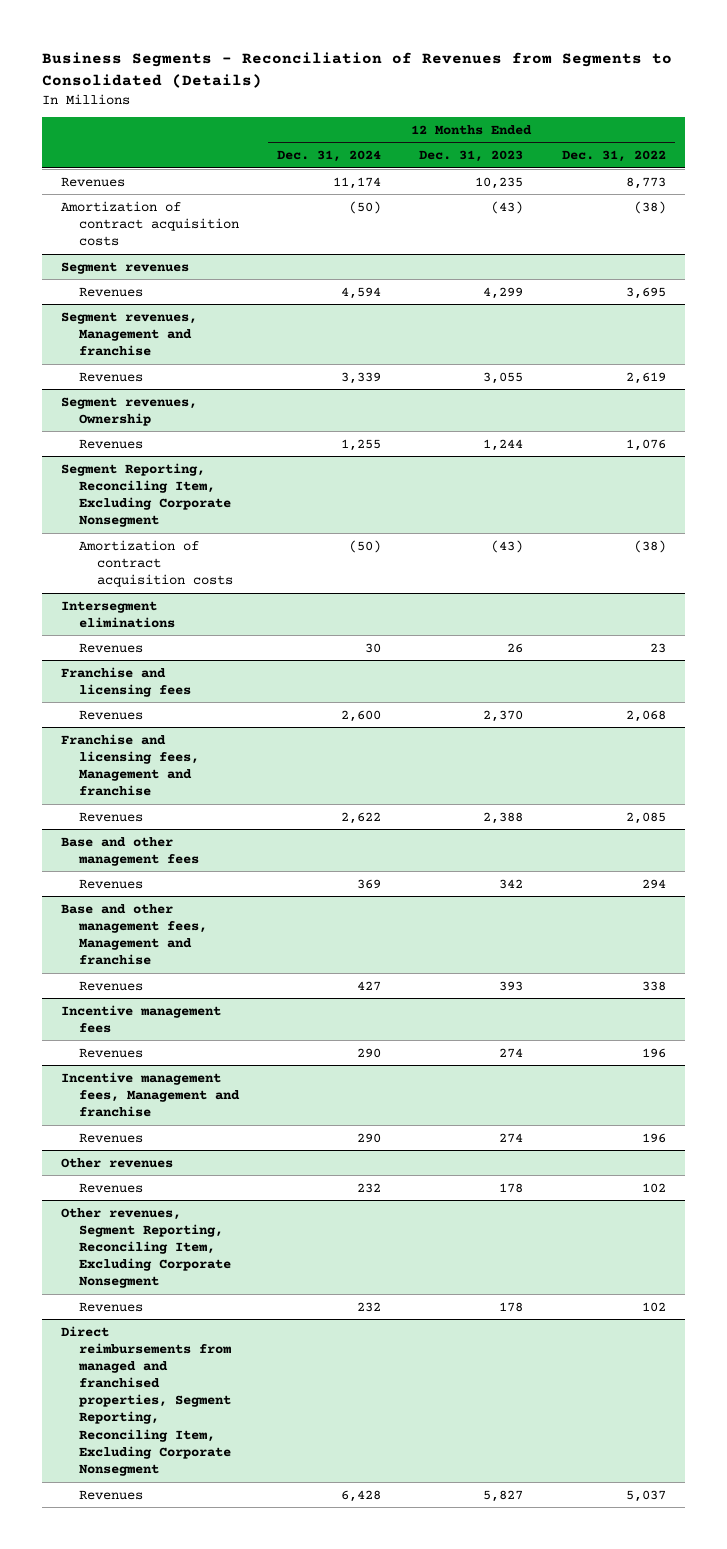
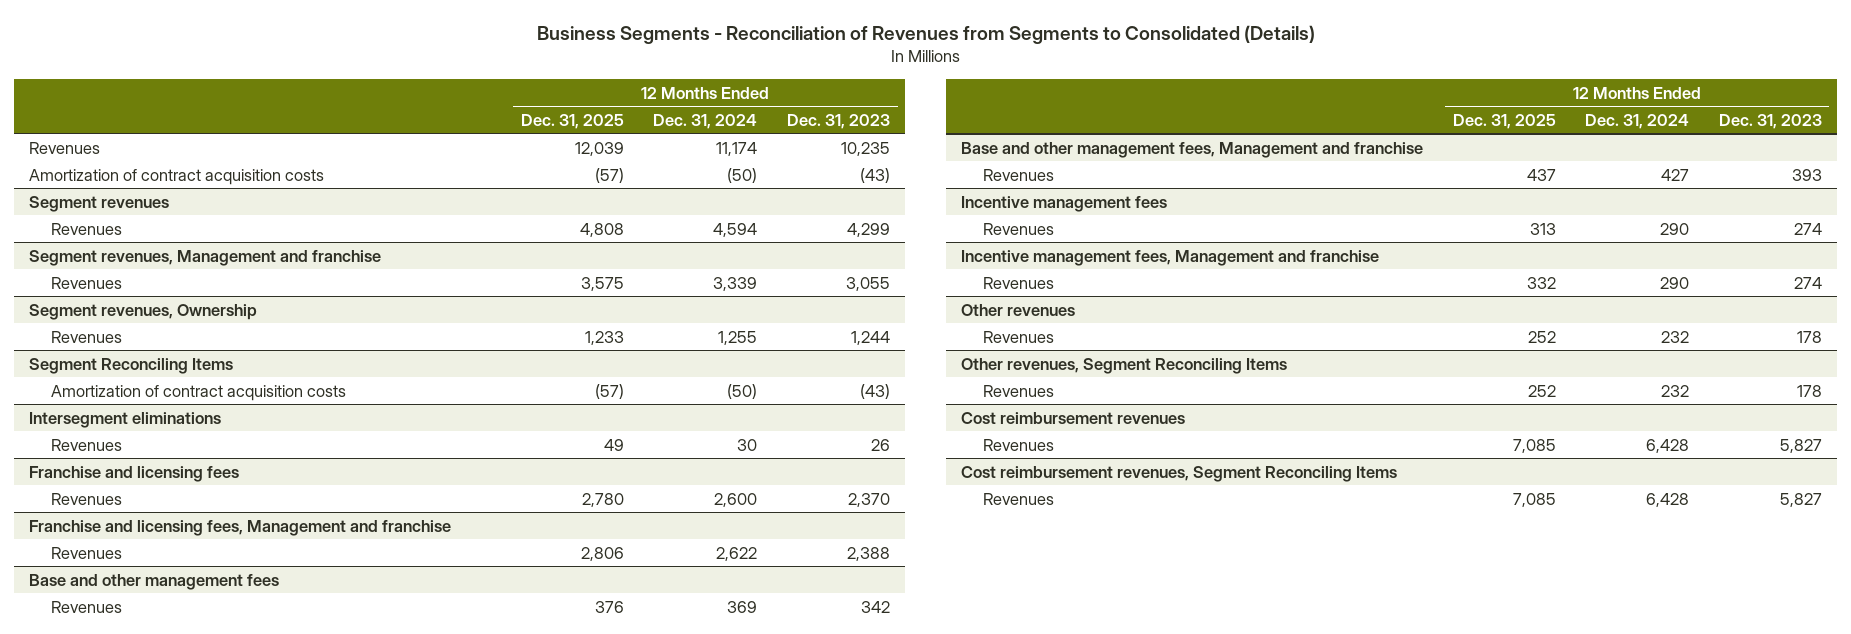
- | 12 Months Ended Dec. 31, 2024 | 12 Months Ended Dec. 31, 2023 | 12 Months Ended Dec. 31, 2022
+ | 12 Months Ended Dec. 31, 2025 | 12 Months Ended Dec. 31, 2024 | 12 Months Ended Dec. 31, 2023
- Segment Reporting, Reconciling Item, Excluding Corporate Nonsegment
+ Segment Reconciling Items
- Other revenues, Segment Reporting, Reconciling Item, Excluding Corporate Nonsegment
+ Other revenues, Segment Reconciling Items
- Direct reimbursements from managed and franchised properties, Segment Reporting, Reconciling Item, Excluding Corporate Nonsegment
+ Cost reimbursement revenues
+ Cost reimbursement revenues, Segment Reconciling Items
+ Revenues | 7,085 | 6,428 | 5,827

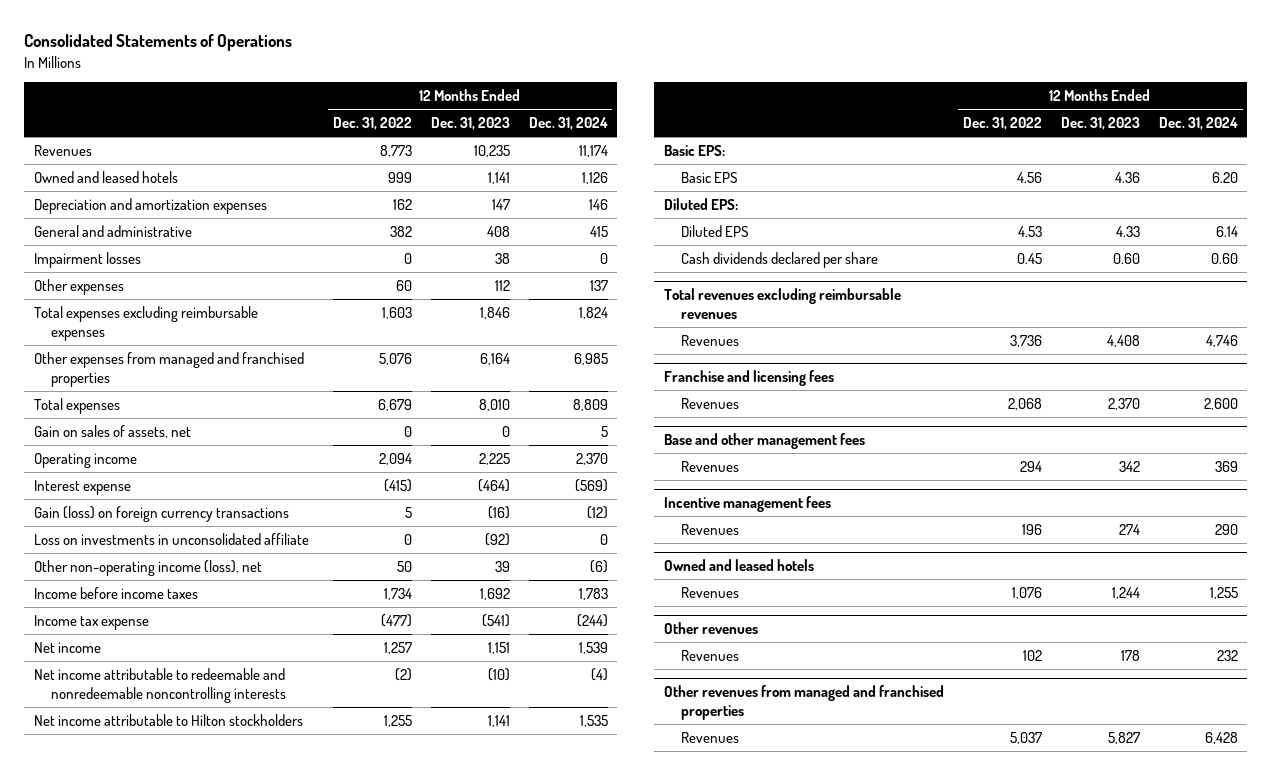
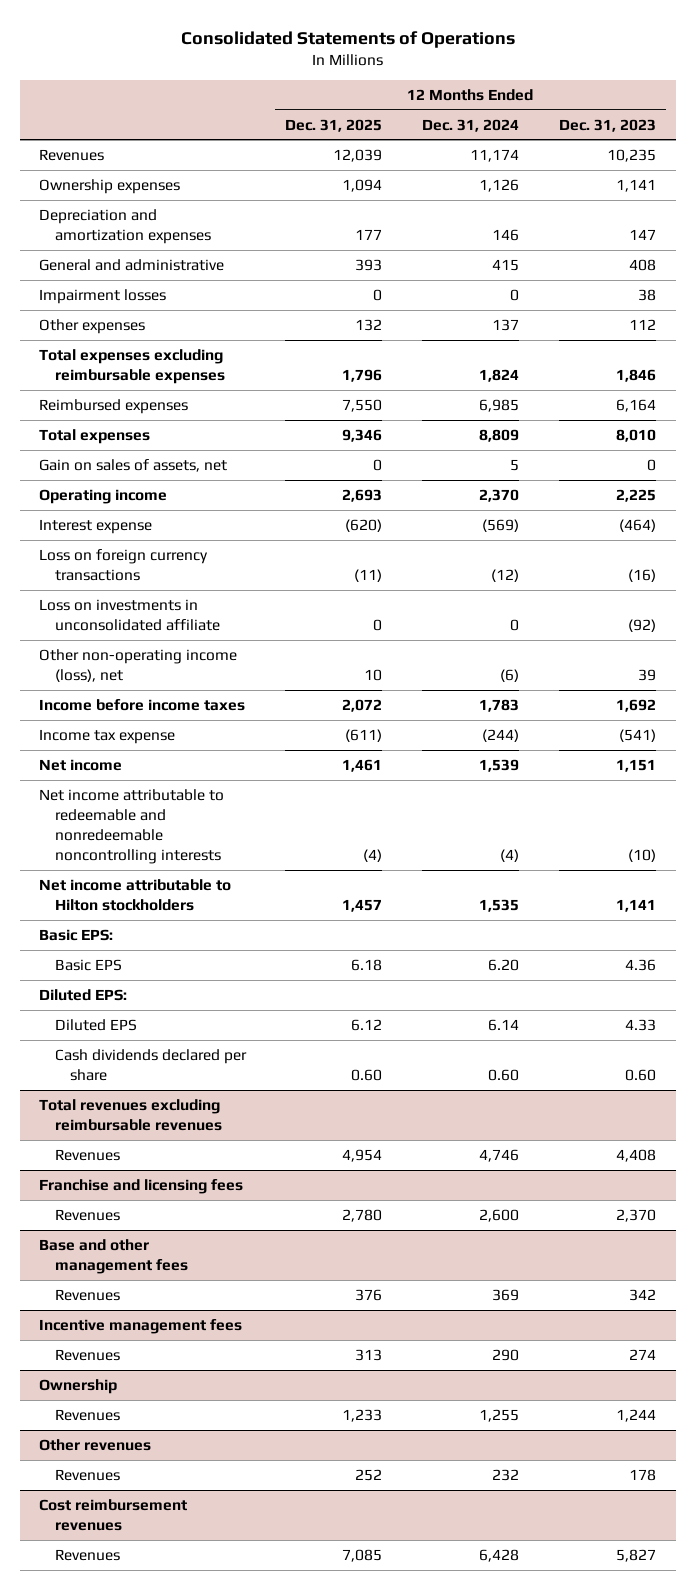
- | 12 Months Ended Dec. 31, 2022 | 12 Months Ended Dec. 31, 2023 | 12 Months Ended Dec. 31, 2024
+ | 12 Months Ended Dec. 31, 2025 | 12 Months Ended Dec. 31, 2024 | 12 Months Ended Dec. 31, 2023
- Owned and leased hotels | 999 | 1,141 | 1,126
+ Ownership expenses | 1,094 | 1,126 | 1,141
- Other expenses from managed and franchised properties | 5,076 | 6,164 | 6,985
+ Reimbursed expenses | 7,550 | 6,985 | 6,164
- Gain (loss) on foreign currency transactions | 5 | (16) | (12)
+ Loss on foreign currency transactions | (11) | (12) | (16)
- Owned and leased hotels
+ Ownership
- Other revenues from managed and franchised properties
+ Cost reimbursement revenues

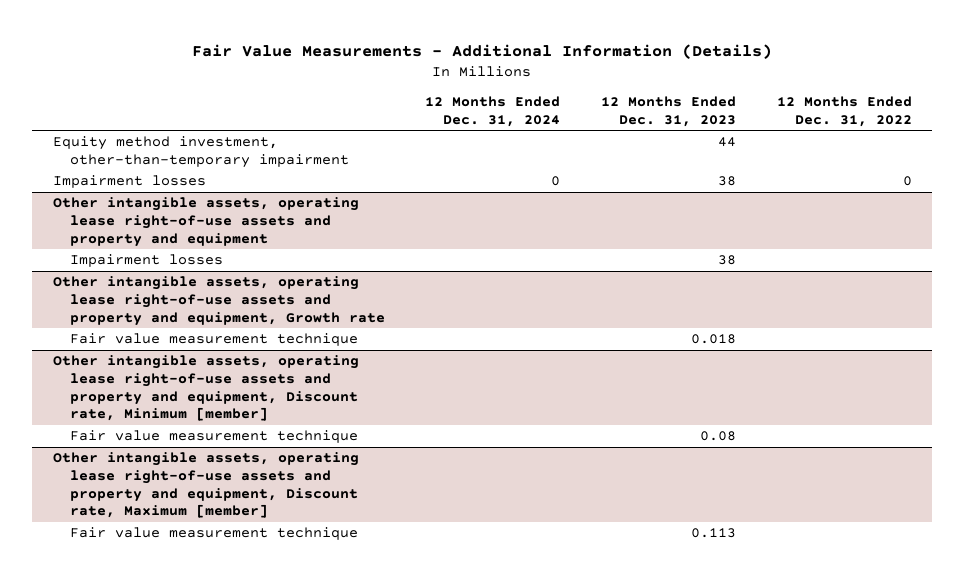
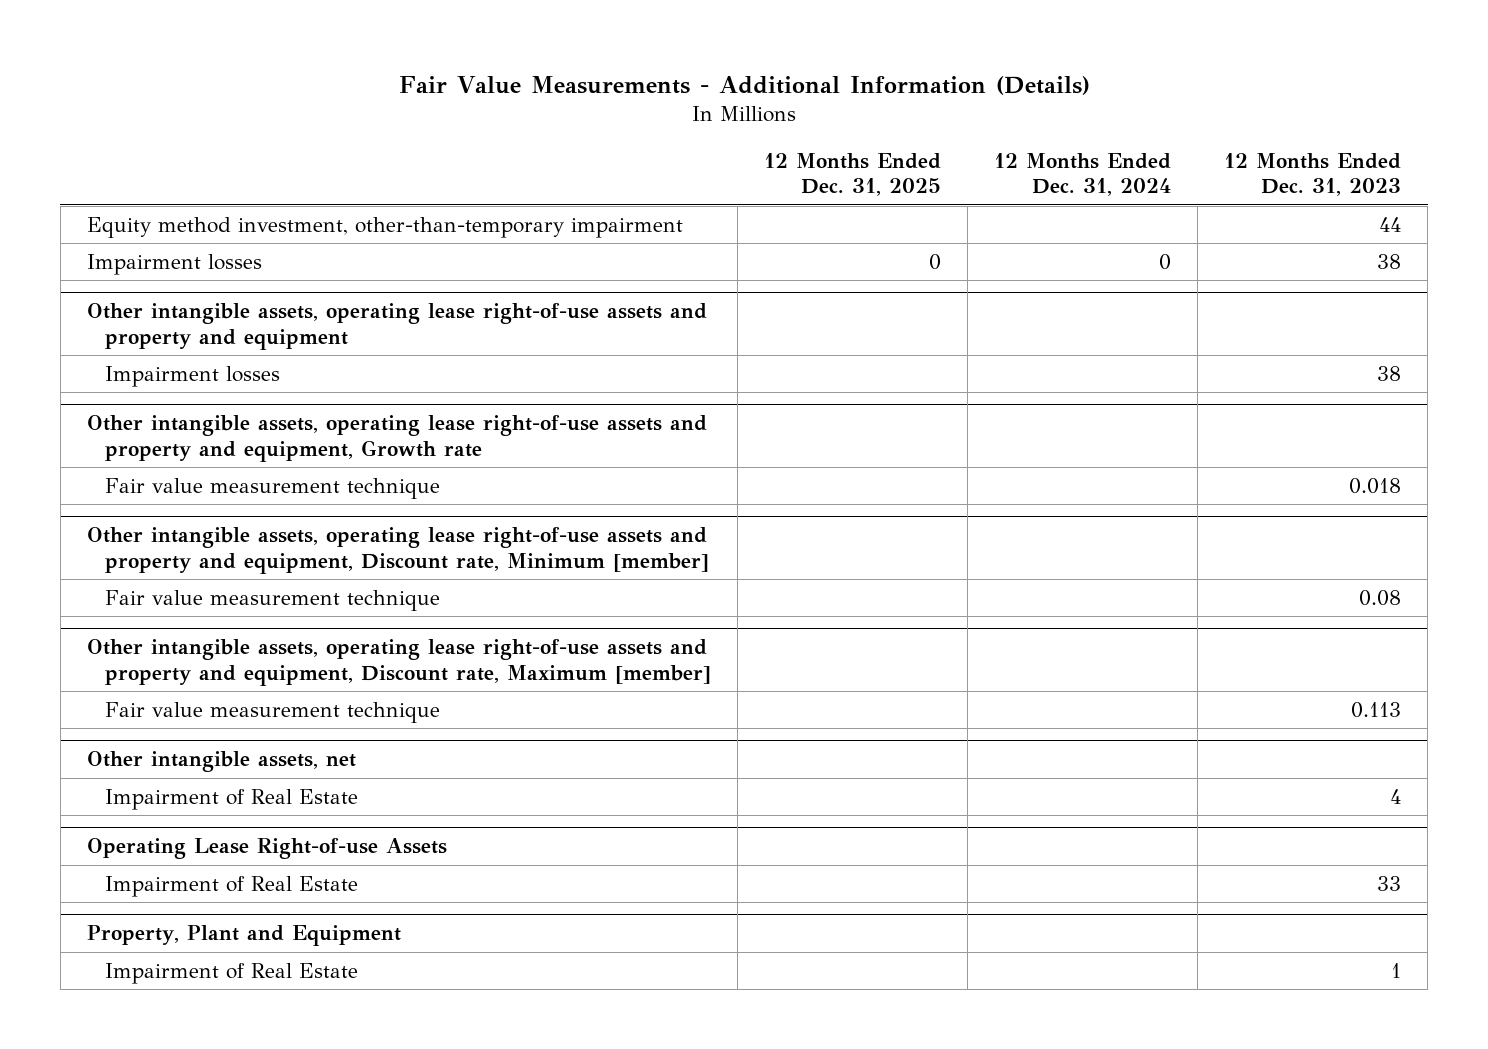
- | 12 Months Ended Dec. 31, 2024 | 12 Months Ended Dec. 31, 2023 | 12 Months Ended Dec. 31, 2022
+ | 12 Months Ended Dec. 31, 2025 | 12 Months Ended Dec. 31, 2024 | 12 Months Ended Dec. 31, 2023
+ Other intangible assets, net
+ Impairment of Real Estate | | | 4
+ Operating Lease Right-of-use Assets
+ Impairment of Real Estate | | | 33
+ Property, Plant and Equipment
+ Impairment of Real Estate | | | 1

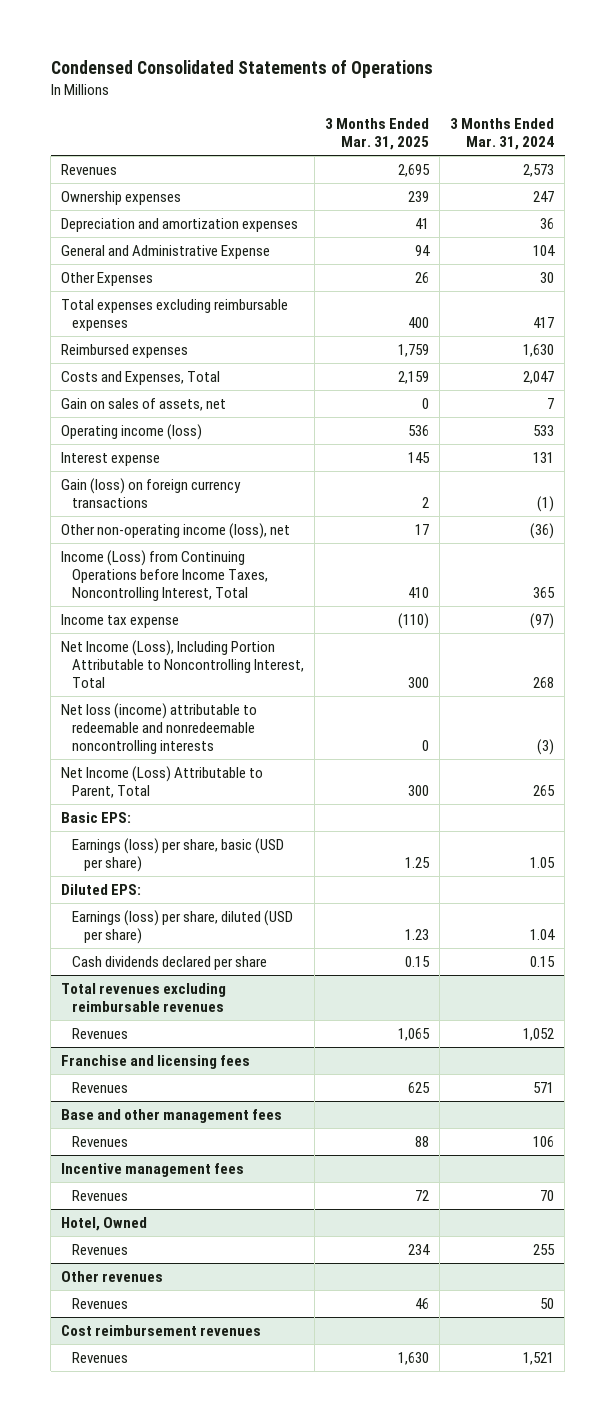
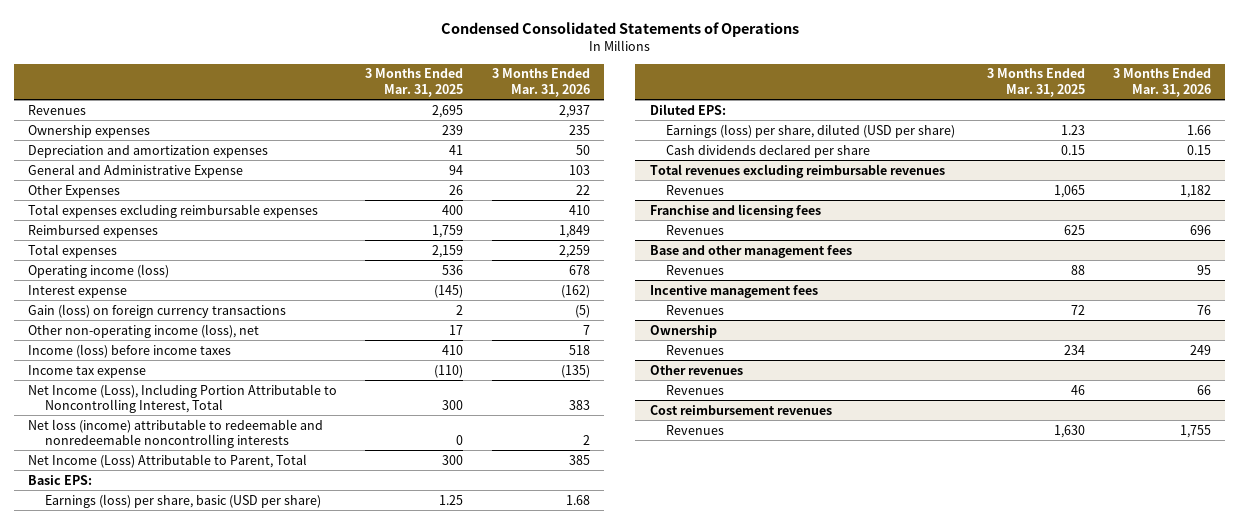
- | 3 Months Ended Mar. 31, 2025 | 3 Months Ended Mar. 31, 2024
+ | 3 Months Ended Mar. 31, 2025 | 3 Months Ended Mar. 31, 2026
- Costs and Expenses, Total | 2,159 | 2,047
- Gain on sales of assets, net | 0 | 7
+ Total expenses | 2,159 | 2,259
- Interest expense | 145 | 131
+ Interest expense | (145) | (162)
- Income (Loss) from Continuing Operations before Income Taxes, Noncontrolling Interest, Total | 410 | 365
+ Income (loss) before income taxes | 410 | 518
- Hotel, Owned
+ Ownership

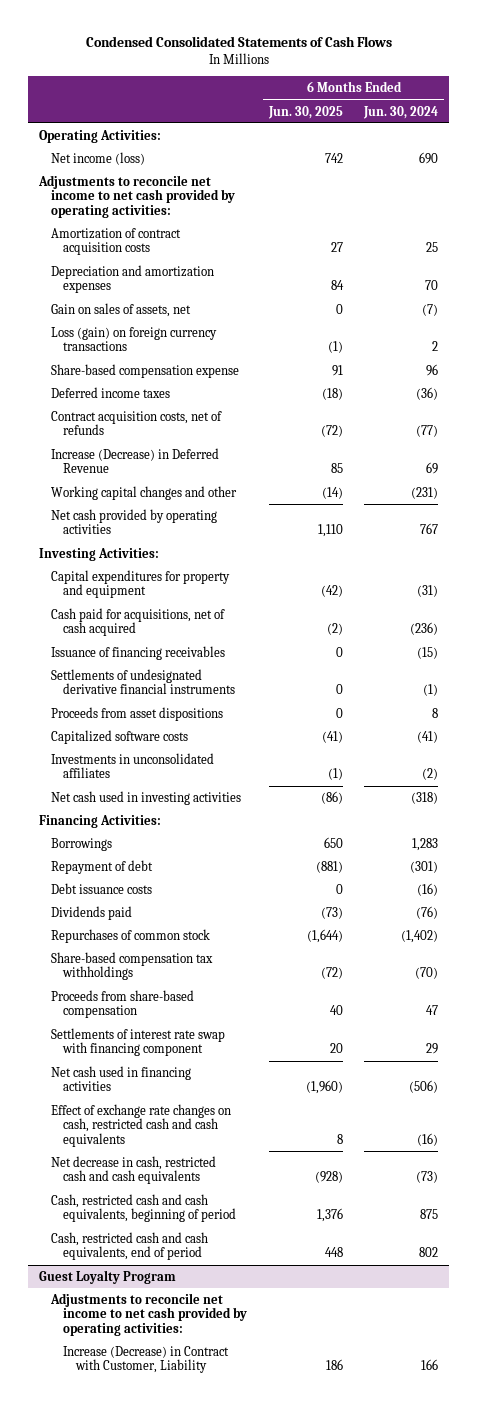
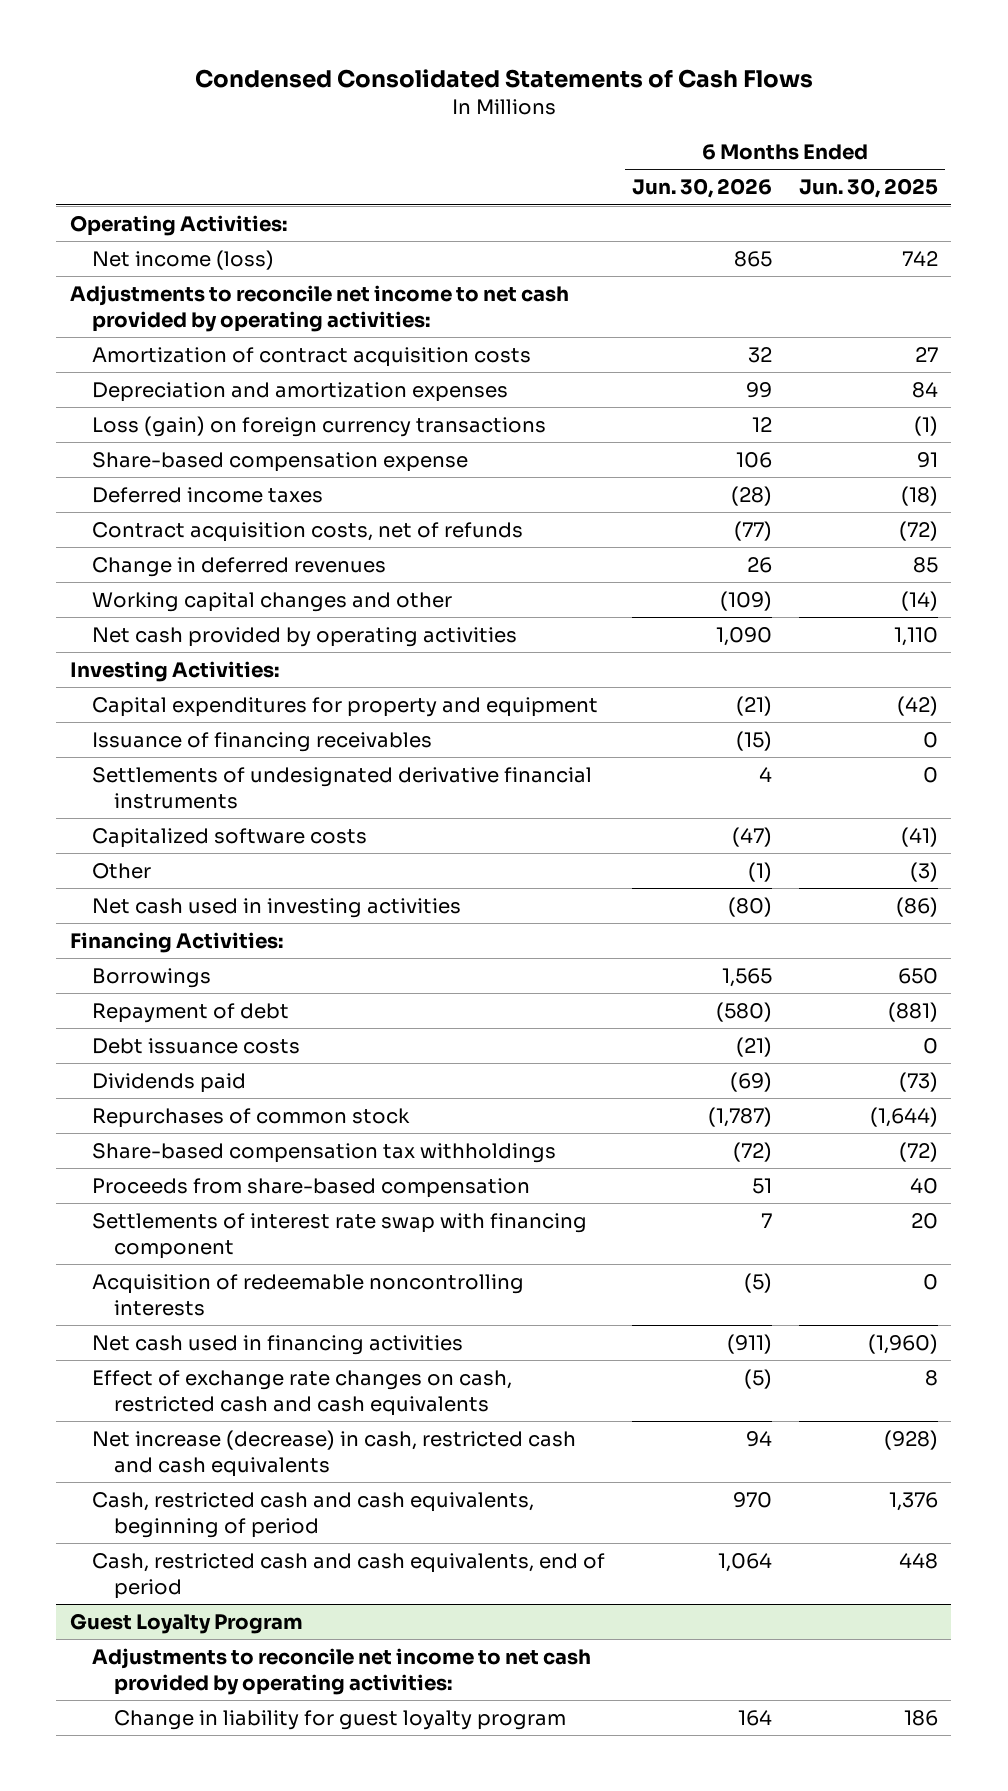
- | 6 Months Ended Jun. 30, 2025 | 6 Months Ended Jun. 30, 2024
+ | 6 Months Ended Jun. 30, 2026 | 6 Months Ended Jun. 30, 2025
- Gain on sales of assets, net | 0 | (7)
- Increase (Decrease) in Deferred Revenue | 85 | 69
+ Change in deferred revenues | 26 | 85
- Cash paid for acquisitions, net of cash acquired | (2) | (236)
- Proceeds from asset dispositions | 0 | 8
- Investments in unconsolidated affiliates | (1) | (2)
+ Other | (1) | (3)
+ Acquisition of redeemable noncontrolling interests | (5) | 0
- Net decrease in cash, restricted cash and cash equivalents | (928) | (73)
+ Net increase (decrease) in cash, restricted cash and cash equivalents | 94 | (928)
@ Guest Loyalty Program
- Increase (Decrease) in Contract with Customer, Liability | 186 | 166
+ Change in liability for guest loyalty program | 164 | 186

